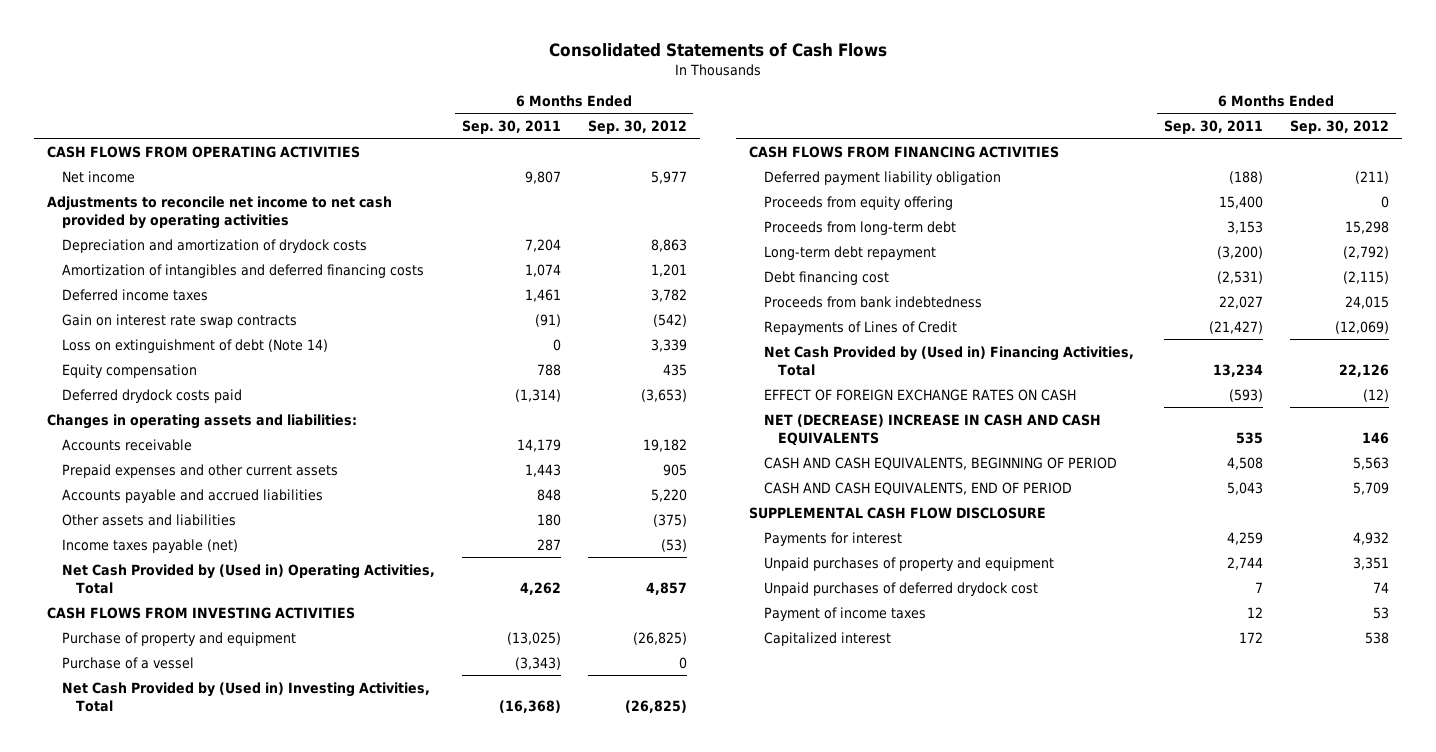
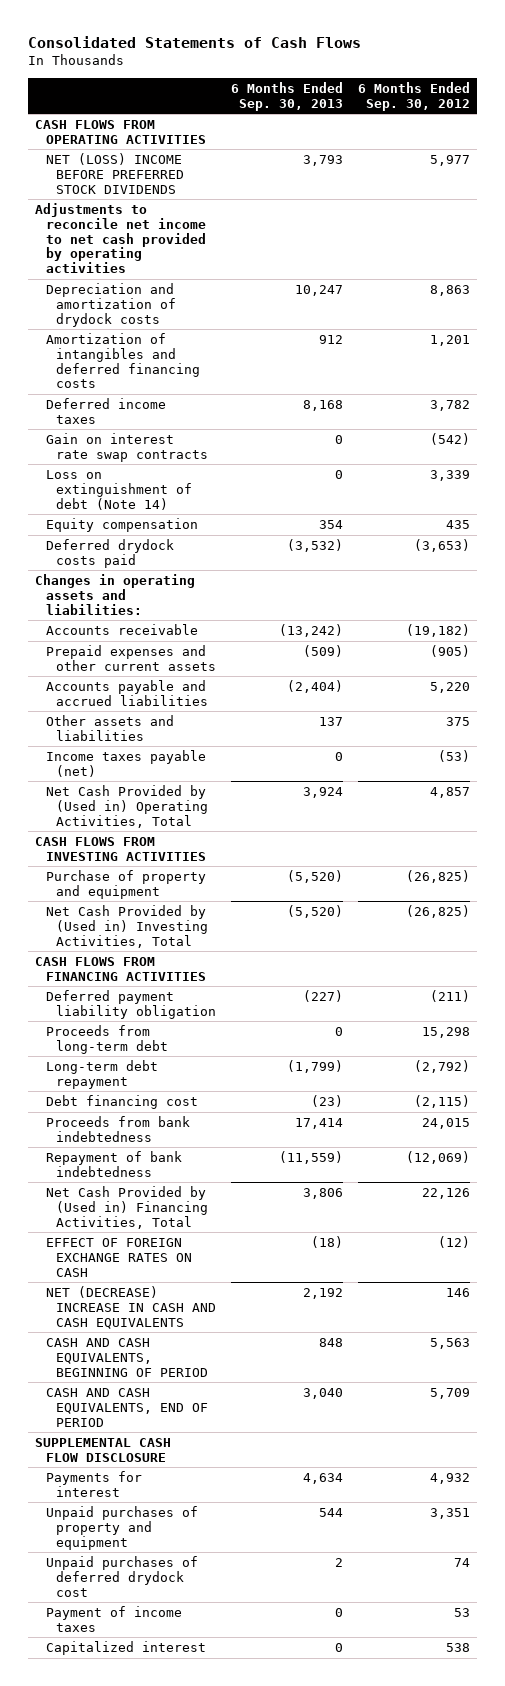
- | 6 Months Ended Sep. 30, 2011 | 6 Months Ended Sep. 30, 2012
+ | 6 Months Ended Sep. 30, 2013 | 6 Months Ended Sep. 30, 2012
- Net income | 9,807 | 5,977
+ NET (LOSS) INCOME BEFORE PREFERRED STOCK DIVIDENDS | 3,793 | 5,977
- Accounts receivable | 14,179 | 19,182
- Prepaid expenses and other current assets | 1,443 | 905
+ Accounts receivable | (13,242) | (19,182)
+ Prepaid expenses and other current assets | (509) | (905)
- Other assets and liabilities | 180 | (375)
+ Other assets and liabilities | 137 | 375
- Purchase of a vessel | (3,343) | 0
- Proceeds from equity offering | 15,400 | 0
- Repayments of Lines of Credit | (21,427) | (12,069)
+ Repayment of bank indebtedness | (11,559) | (12,069)

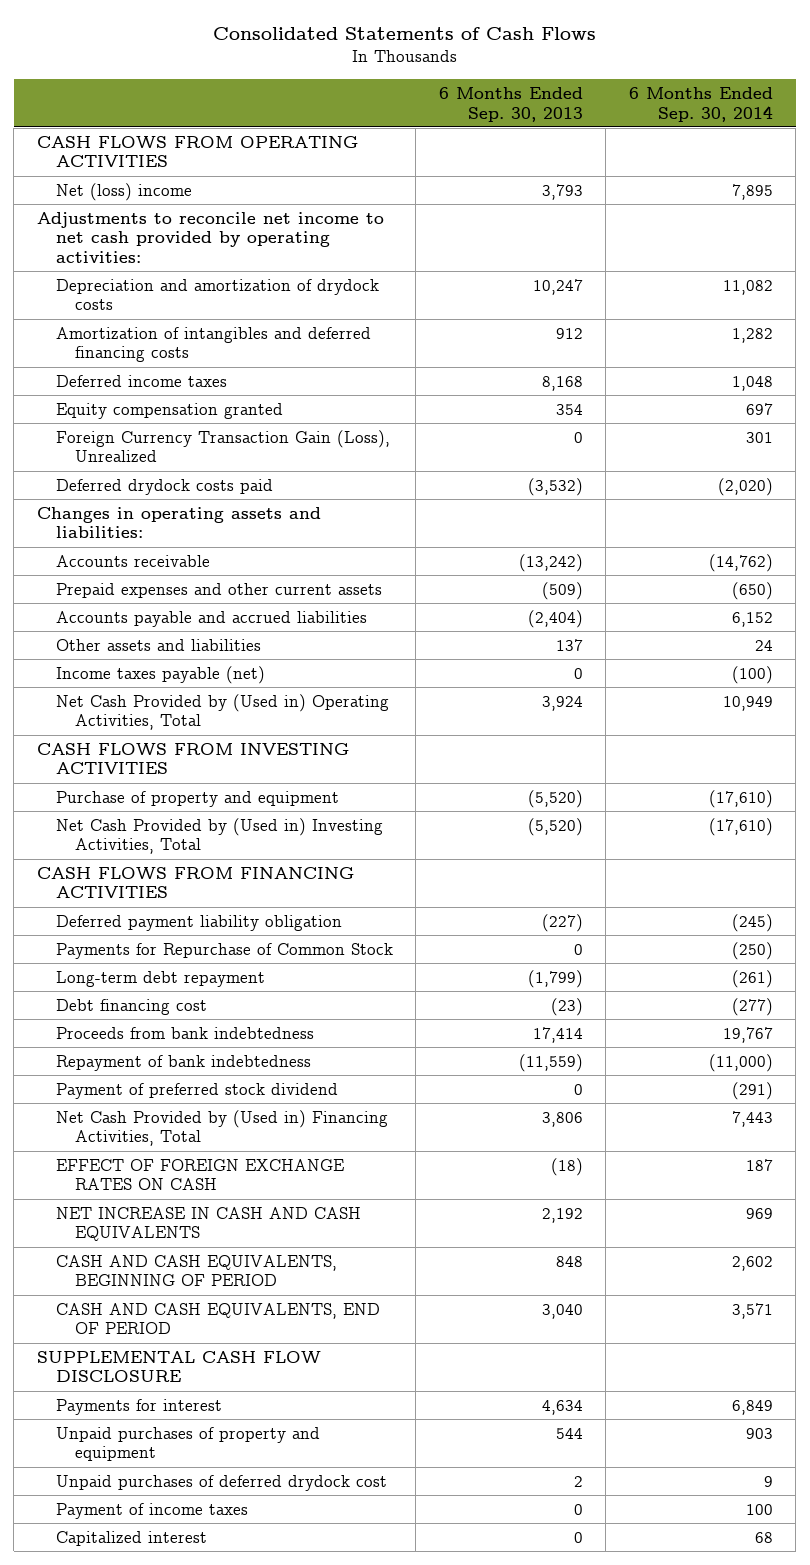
- | 6 Months Ended Sep. 30, 2013 | 6 Months Ended Sep. 30, 2012
+ | 6 Months Ended Sep. 30, 2013 | 6 Months Ended Sep. 30, 2014
- NET (LOSS) INCOME BEFORE PREFERRED STOCK DIVIDENDS | 3,793 | 5,977
- Adjustments to reconcile net income to net cash provided by operating activities
+ Net (loss) income | 3,793 | 7,895
+ Adjustments to reconcile net income to net cash provided by operating activities:
- Gain on interest rate swap contracts | 0 | (542)
- Loss on extinguishment of debt (Note 14) | 0 | 3,339
- Equity compensation | 354 | 435
+ Equity compensation granted | 354 | 697
+ Foreign Currency Transaction Gain (Loss), Unrealized | 0 | 301
- Proceeds from long-term debt | 0 | 15,298
+ Payments for Repurchase of Common Stock | 0 | (250)
+ Payment of preferred stock dividend | 0 | (291)
- NET (DECREASE) INCREASE IN CASH AND CASH EQUIVALENTS | 2,192 | 146
+ NET INCREASE IN CASH AND CASH EQUIVALENTS | 2,192 | 969

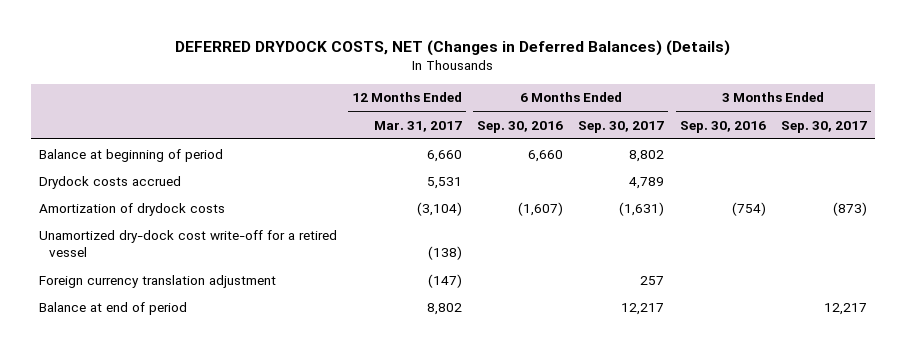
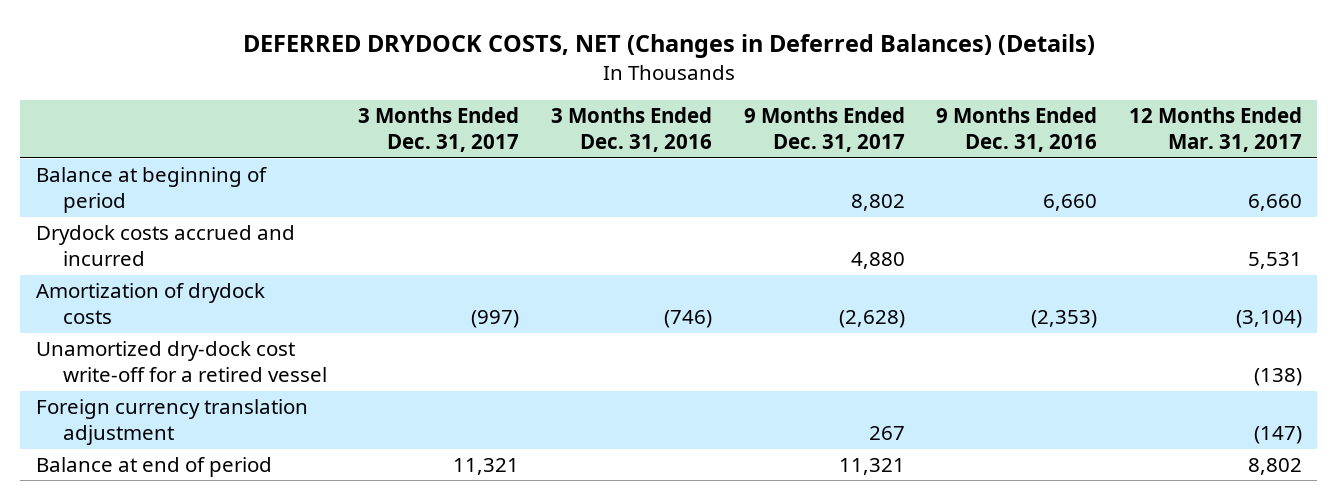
- | 12 Months Ended Mar. 31, 2017 | 6 Months Ended Sep. 30, 2016 | 6 Months Ended Sep. 30, 2017 | 3 Months Ended Sep. 30, 2016 | 3 Months Ended Sep. 30, 2017
+ | 3 Months Ended Dec. 31, 2017 | 3 Months Ended Dec. 31, 2016 | 9 Months Ended Dec. 31, 2017 | 9 Months Ended Dec. 31, 2016 | 12 Months Ended Mar. 31, 2017
- Drydock costs accrued | 5,531 | | 4,789 | |
+ Drydock costs accrued and incurred | | | 4,880 | | 5,531

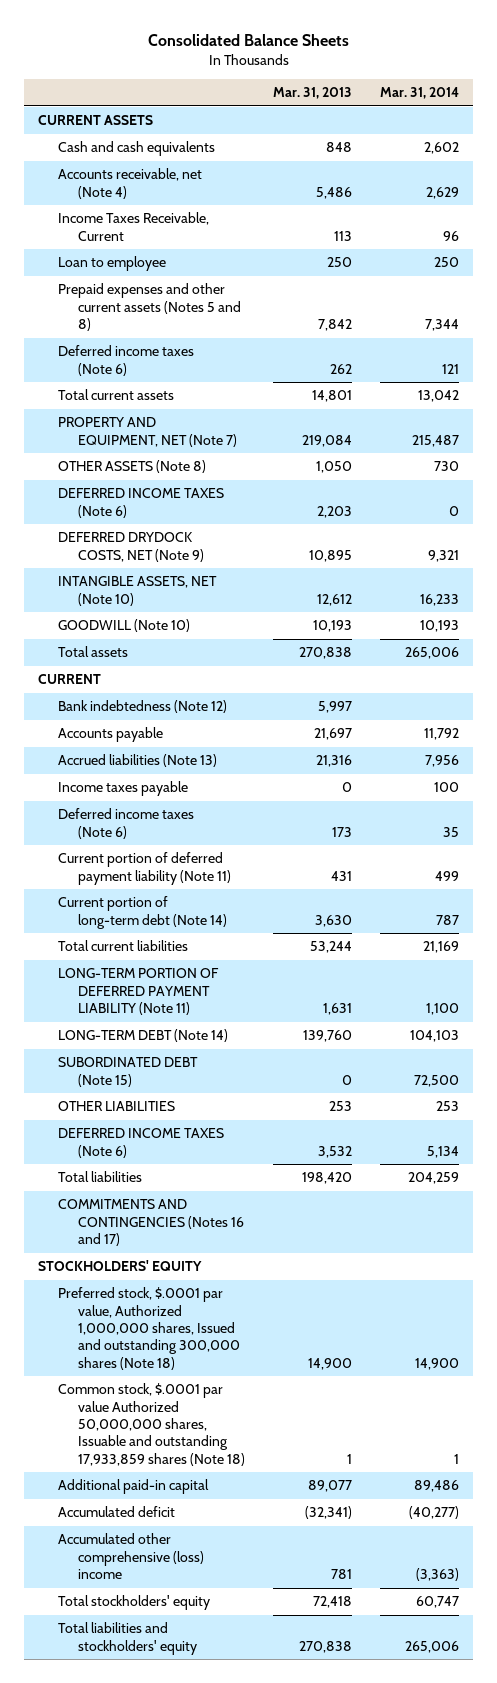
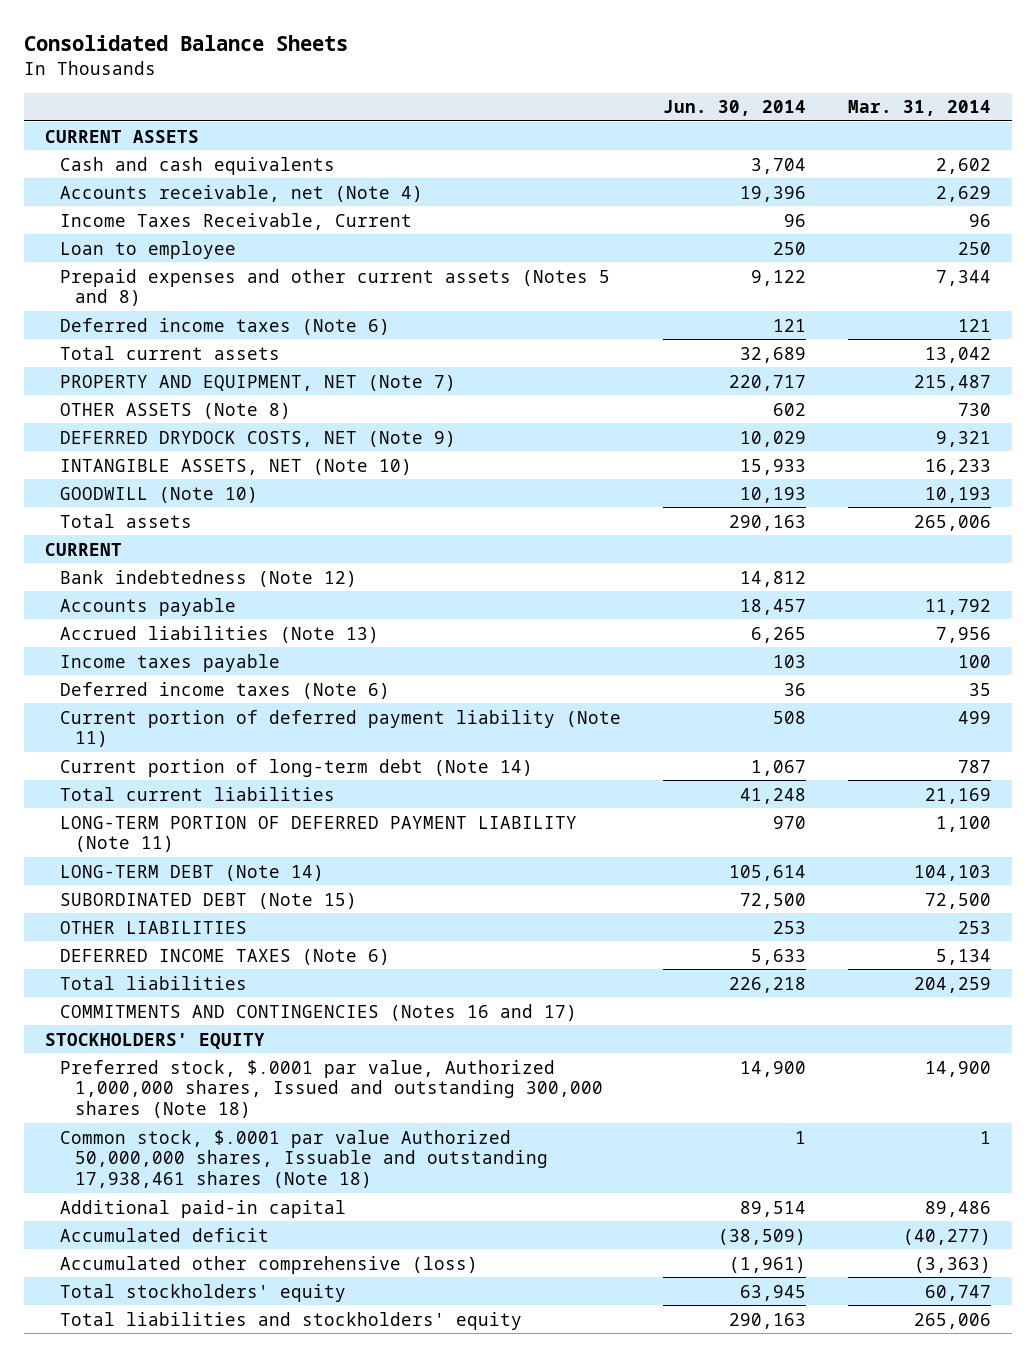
- | Mar. 31, 2013 | Mar. 31, 2014
+ | Jun. 30, 2014 | Mar. 31, 2014
- DEFERRED INCOME TAXES (Note 6) | 2,203 | 0
- Common stock, $.0001 par value Authorized 50,000,000 shares, Issuable and outstanding 17,933,859 shares (Note 18) | 1 | 1
+ Common stock, $.0001 par value Authorized 50,000,000 shares, Issuable and outstanding 17,938,461 shares (Note 18) | 1 | 1
- Accumulated other comprehensive (loss) income | 781 | (3,363)
+ Accumulated other comprehensive (loss) | (1,961) | (3,363)

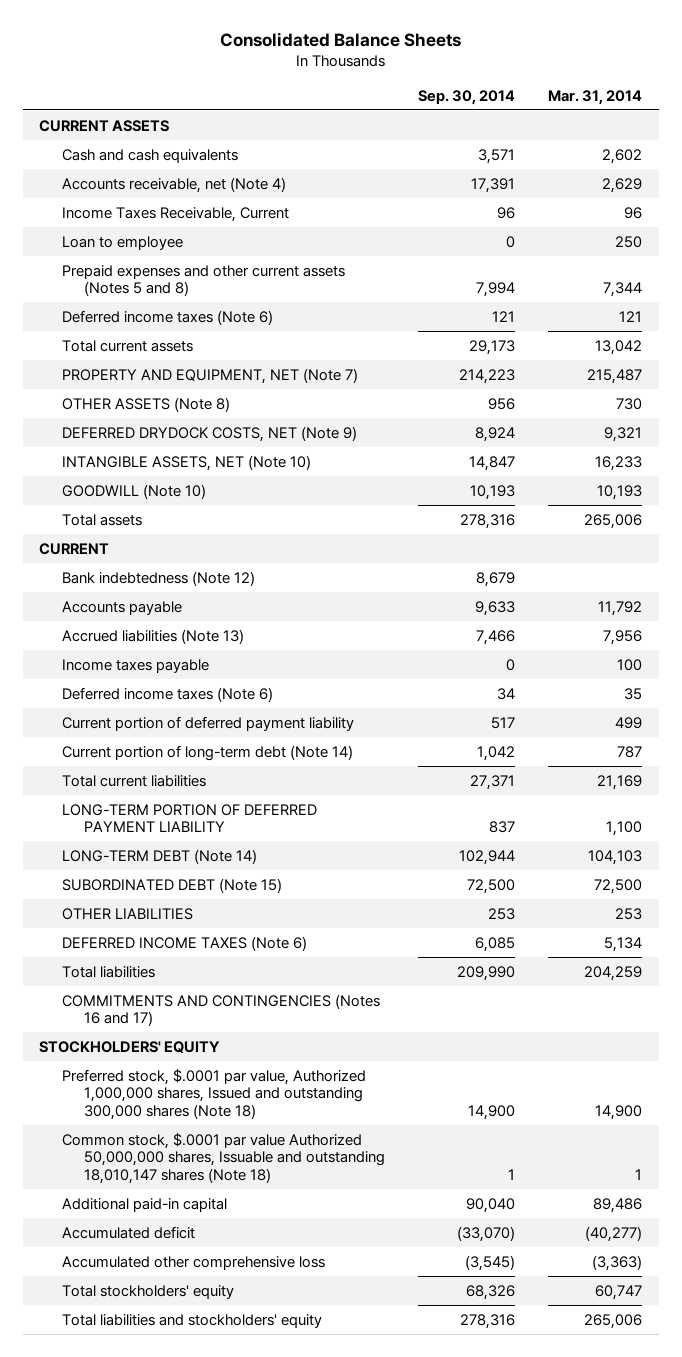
- | Jun. 30, 2014 | Mar. 31, 2014
+ | Sep. 30, 2014 | Mar. 31, 2014
- Current portion of deferred payment liability (Note 11) | 508 | 499
+ Current portion of deferred payment liability | 517 | 499
- LONG-TERM PORTION OF DEFERRED PAYMENT LIABILITY (Note 11) | 970 | 1,100
+ LONG-TERM PORTION OF DEFERRED PAYMENT LIABILITY | 837 | 1,100
- Common stock, $.0001 par value Authorized 50,000,000 shares, Issuable and outstanding 17,938,461 shares (Note 18) | 1 | 1
+ Common stock, $.0001 par value Authorized 50,000,000 shares, Issuable and outstanding 18,010,147 shares (Note 18) | 1 | 1
- Accumulated other comprehensive (loss) | (1,961) | (3,363)
+ Accumulated other comprehensive loss | (3,545) | (3,363)

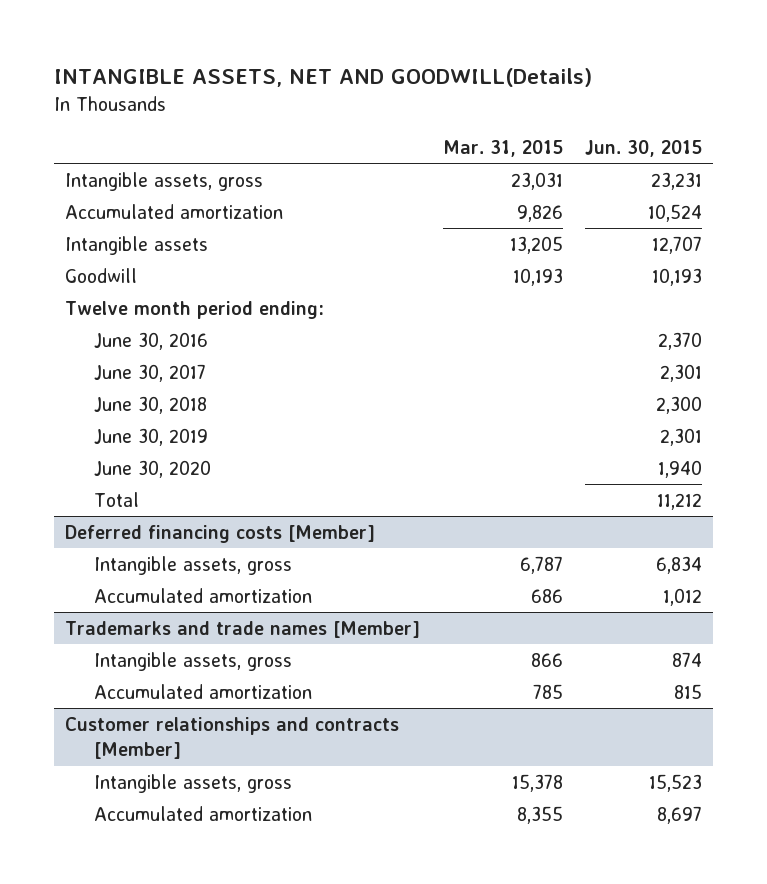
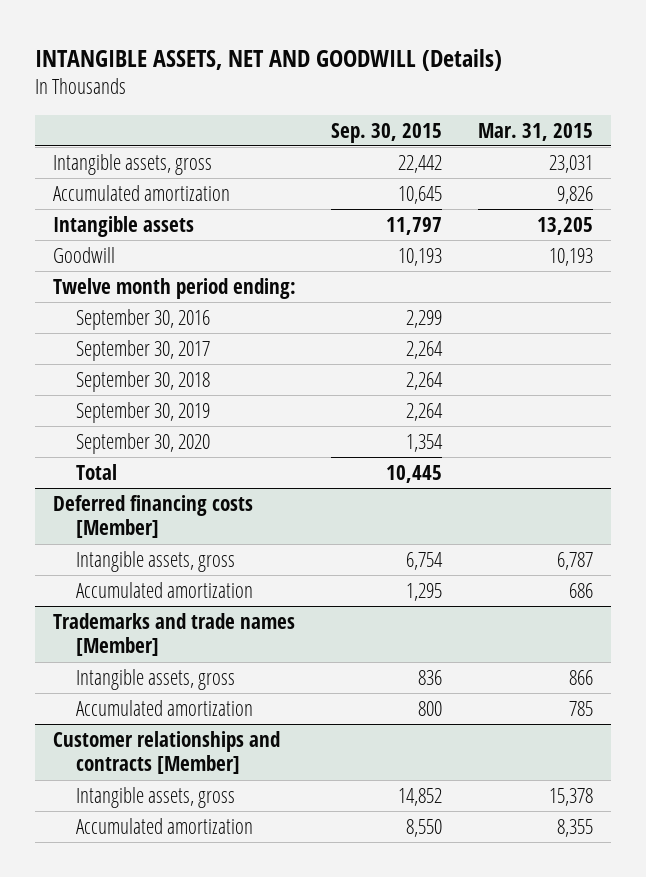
- INTANGIBLE ASSETS, NET AND GOODWILL(Details)
+ INTANGIBLE ASSETS, NET AND GOODWILL (Details)
- | Mar. 31, 2015 | Jun. 30, 2015
+ | Sep. 30, 2015 | Mar. 31, 2015
- June 30, 2016 | | 2,370
- June 30, 2017 | | 2,301
- June 30, 2018 | | 2,300
- June 30, 2019 | | 2,301
- June 30, 2020 | | 1,940
+ September 30, 2016 | 2,299 |
+ September 30, 2017 | 2,264 |
+ September 30, 2018 | 2,264 |
+ September 30, 2019 | 2,264 |
+ September 30, 2020 | 1,354 |

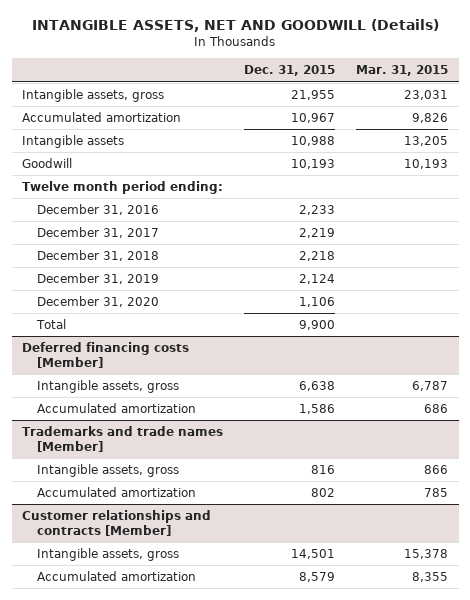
- | Sep. 30, 2015 | Mar. 31, 2015
+ | Dec. 31, 2015 | Mar. 31, 2015
- September 30, 2016 | 2,299 |
- September 30, 2017 | 2,264 |
- September 30, 2018 | 2,264 |
- September 30, 2019 | 2,264 |
- September 30, 2020 | 1,354 |
+ December 31, 2016 | 2,233 |
+ December 31, 2017 | 2,219 |
+ December 31, 2018 | 2,218 |
+ December 31, 2019 | 2,124 |
+ December 31, 2020 | 1,106 |

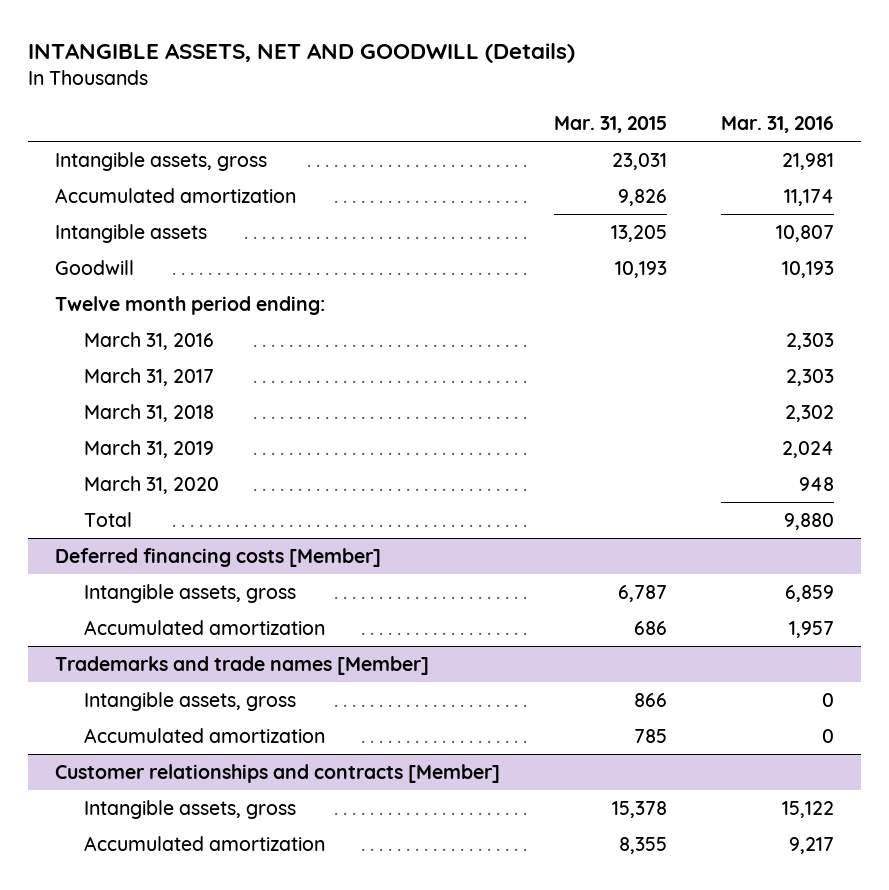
- | Dec. 31, 2015 | Mar. 31, 2015
+ | Mar. 31, 2015 | Mar. 31, 2016
- December 31, 2016 | 2,233 |
- December 31, 2017 | 2,219 |
- December 31, 2018 | 2,218 |
- December 31, 2019 | 2,124 |
- December 31, 2020 | 1,106 |
+ March 31, 2016 | | 2,303
+ March 31, 2017 | | 2,303
+ March 31, 2018 | | 2,302
+ March 31, 2019 | | 2,024
+ March 31, 2020 | | 948

